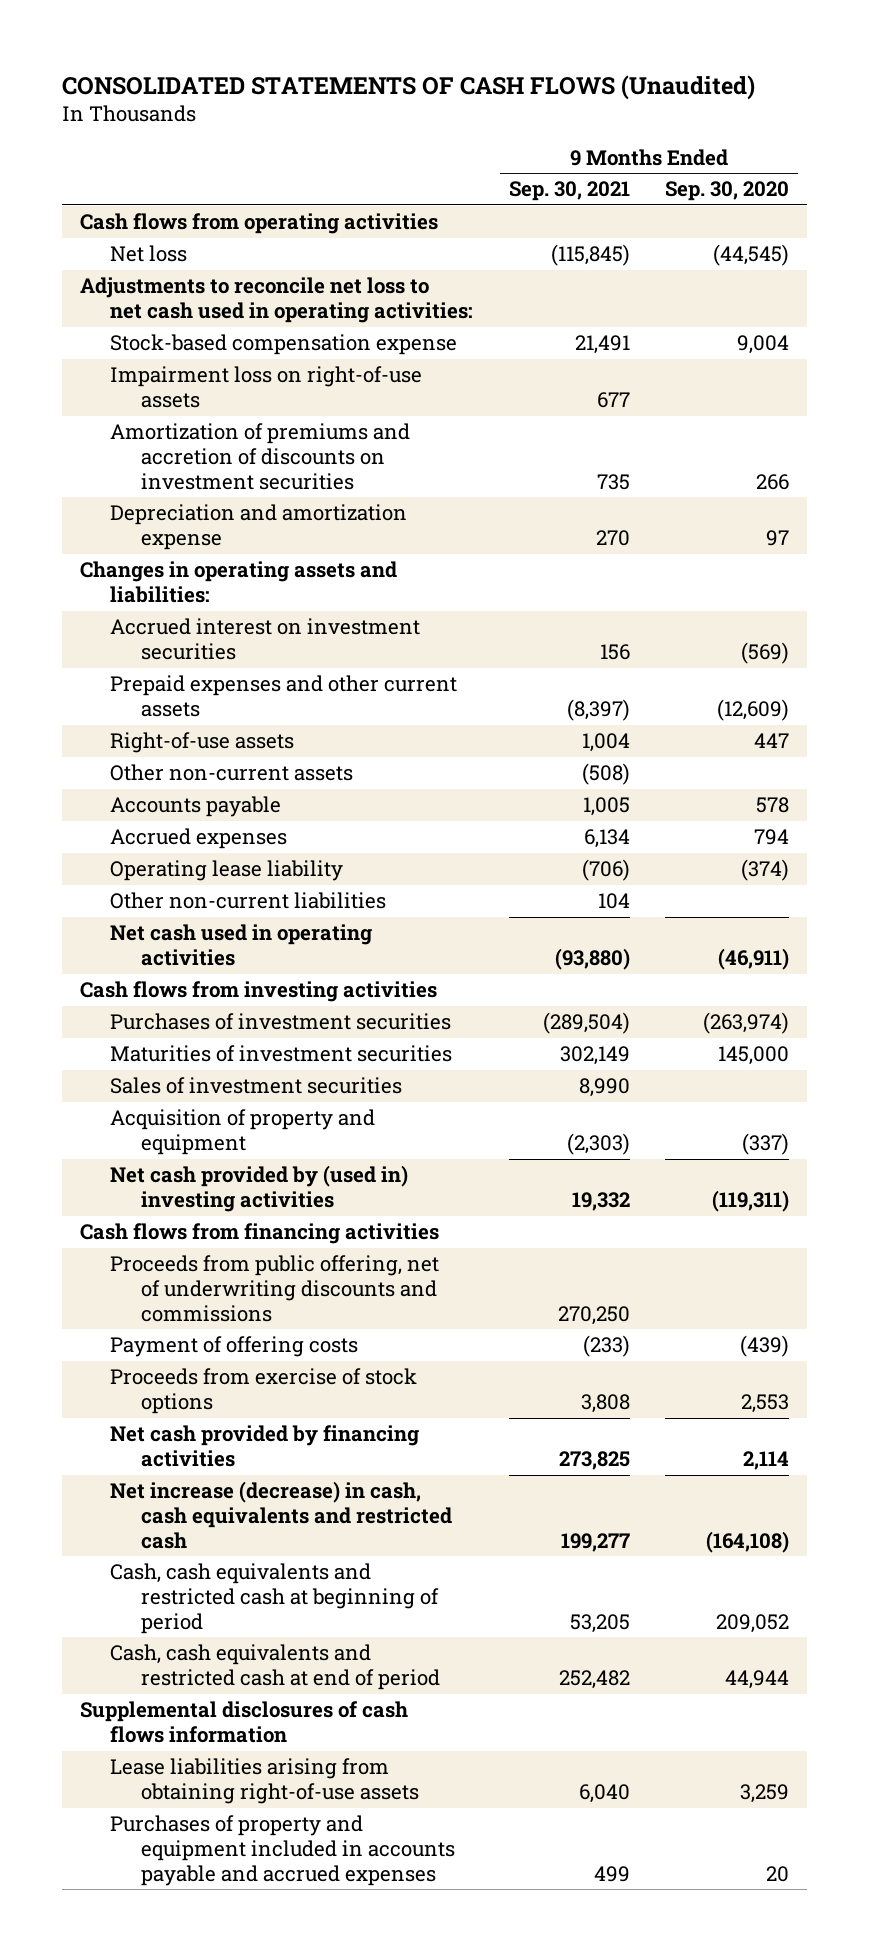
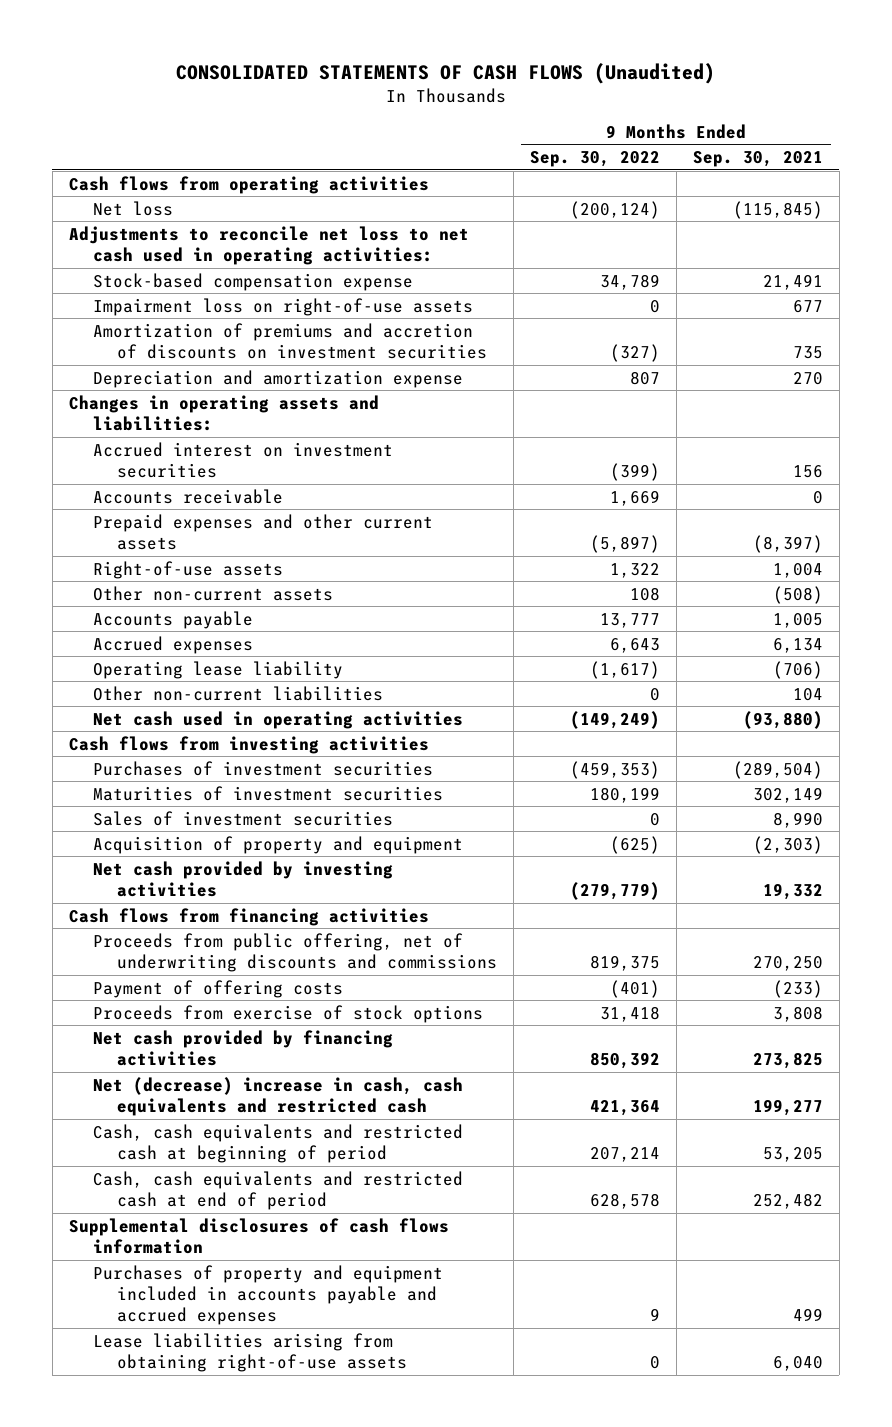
- | 9 Months Ended Sep. 30, 2021 | 9 Months Ended Sep. 30, 2020
+ | 9 Months Ended Sep. 30, 2022 | 9 Months Ended Sep. 30, 2021
+ Accounts receivable | 1,669 | 0
- Net cash provided by (used in) investing activities | 19,332 | (119,311)
+ Net cash provided by investing activities | (279,779) | 19,332
- Net increase (decrease) in cash, cash equivalents and restricted cash | 199,277 | (164,108)
+ Net (decrease) increase in cash, cash equivalents and restricted cash | 421,364 | 199,277
moved down: Lease liabilities arising from obtaining right-of-use assets | 0 | 6,040

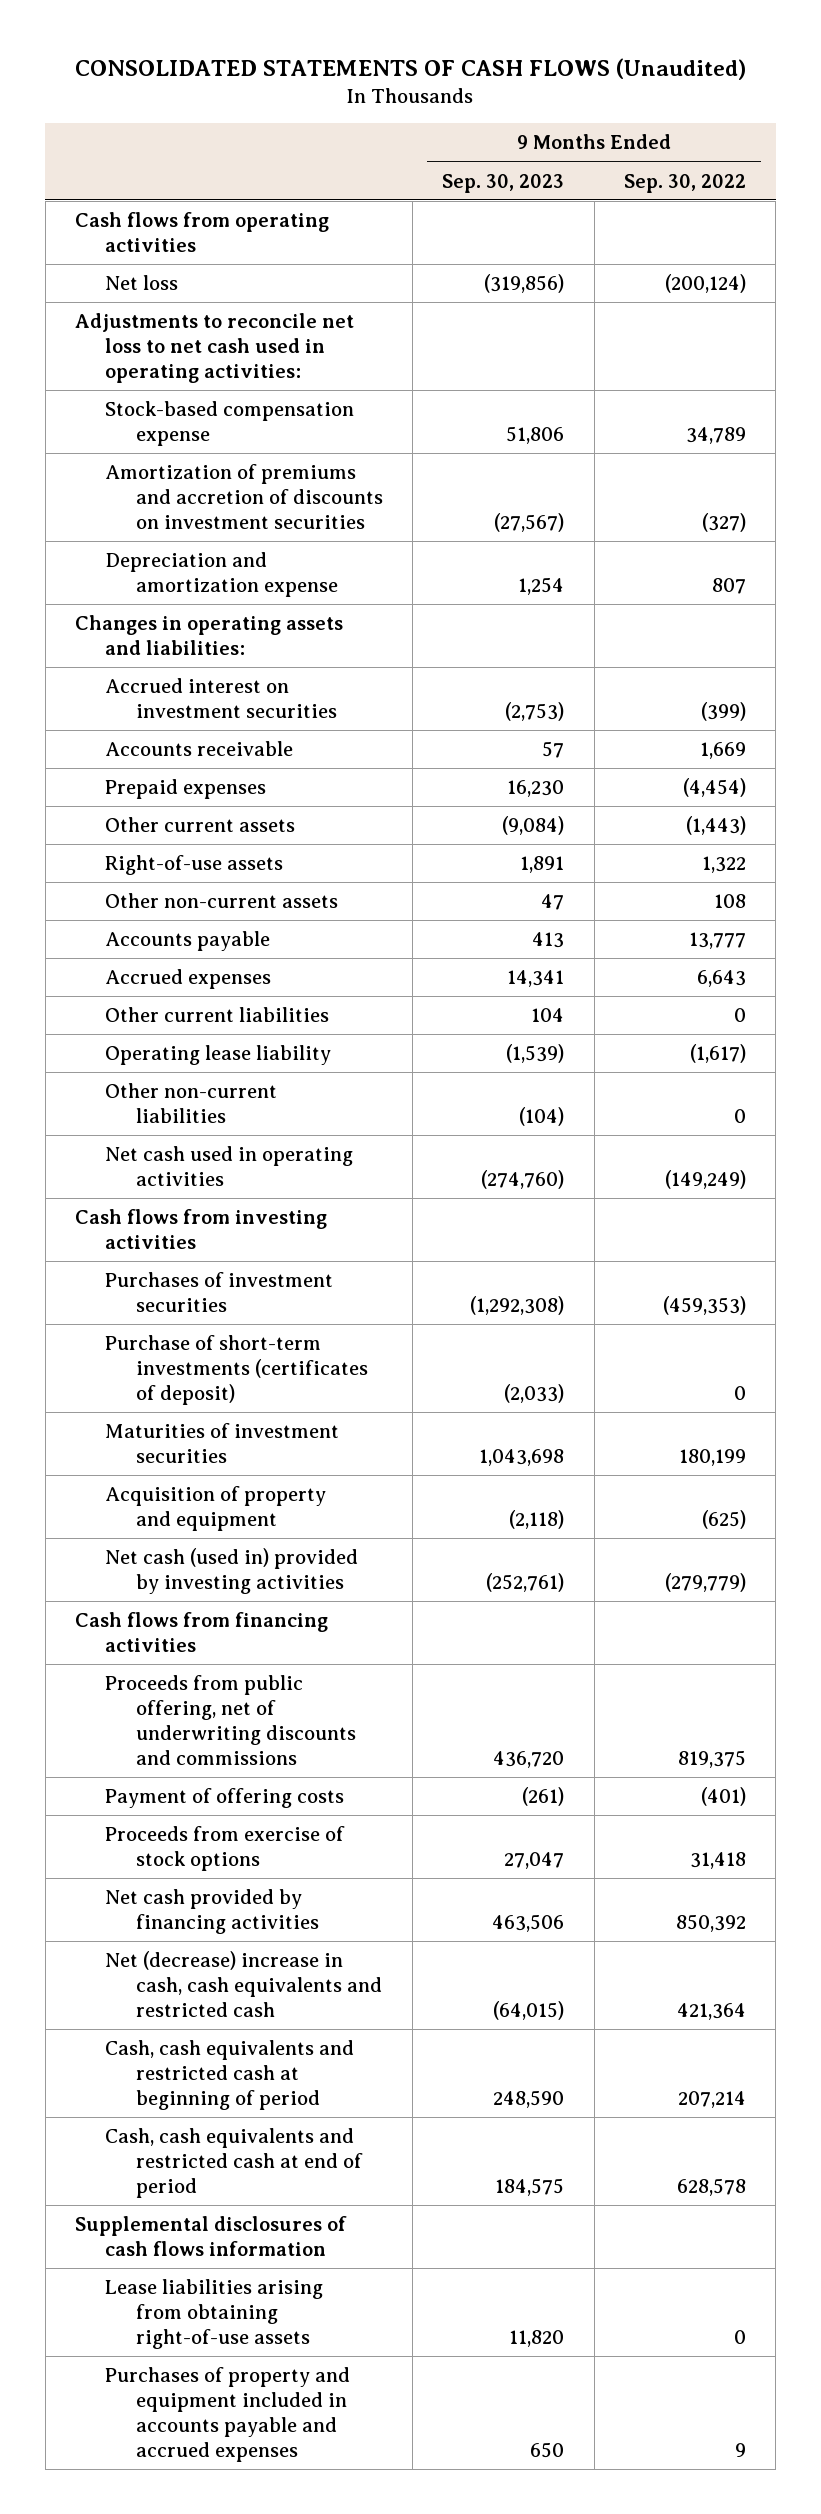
- | 9 Months Ended Sep. 30, 2022 | 9 Months Ended Sep. 30, 2021
+ | 9 Months Ended Sep. 30, 2023 | 9 Months Ended Sep. 30, 2022
- Impairment loss on right-of-use assets | 0 | 677
- Prepaid expenses and other current assets | (5,897) | (8,397)
+ Prepaid expenses | 16,230 | (4,454)
+ Other current assets | (9,084) | (1,443)
+ Other current liabilities | 104 | 0
+ Purchase of short-term investments (certificates of deposit) | (2,033) | 0
- Sales of investment securities | 0 | 8,990
- Net cash provided by investing activities | (279,779) | 19,332
+ Net cash (used in) provided by investing activities | (252,761) | (279,779)
moved down: Purchases of property and equipment included in accounts payable and accrued expenses | 650 | 9

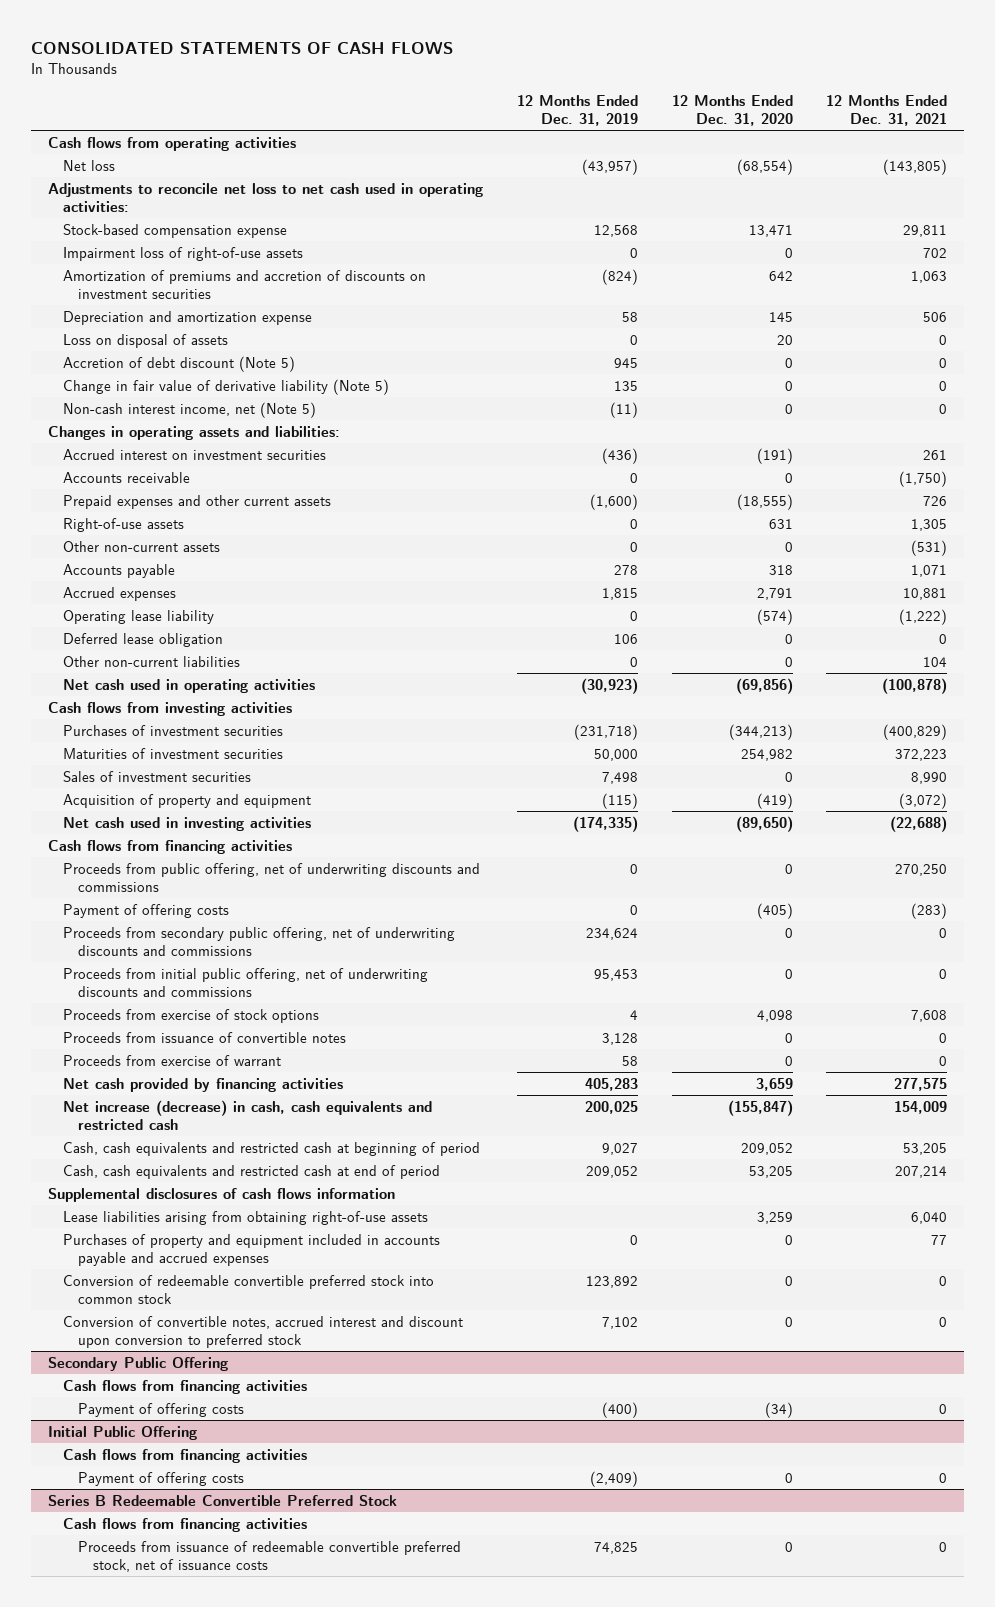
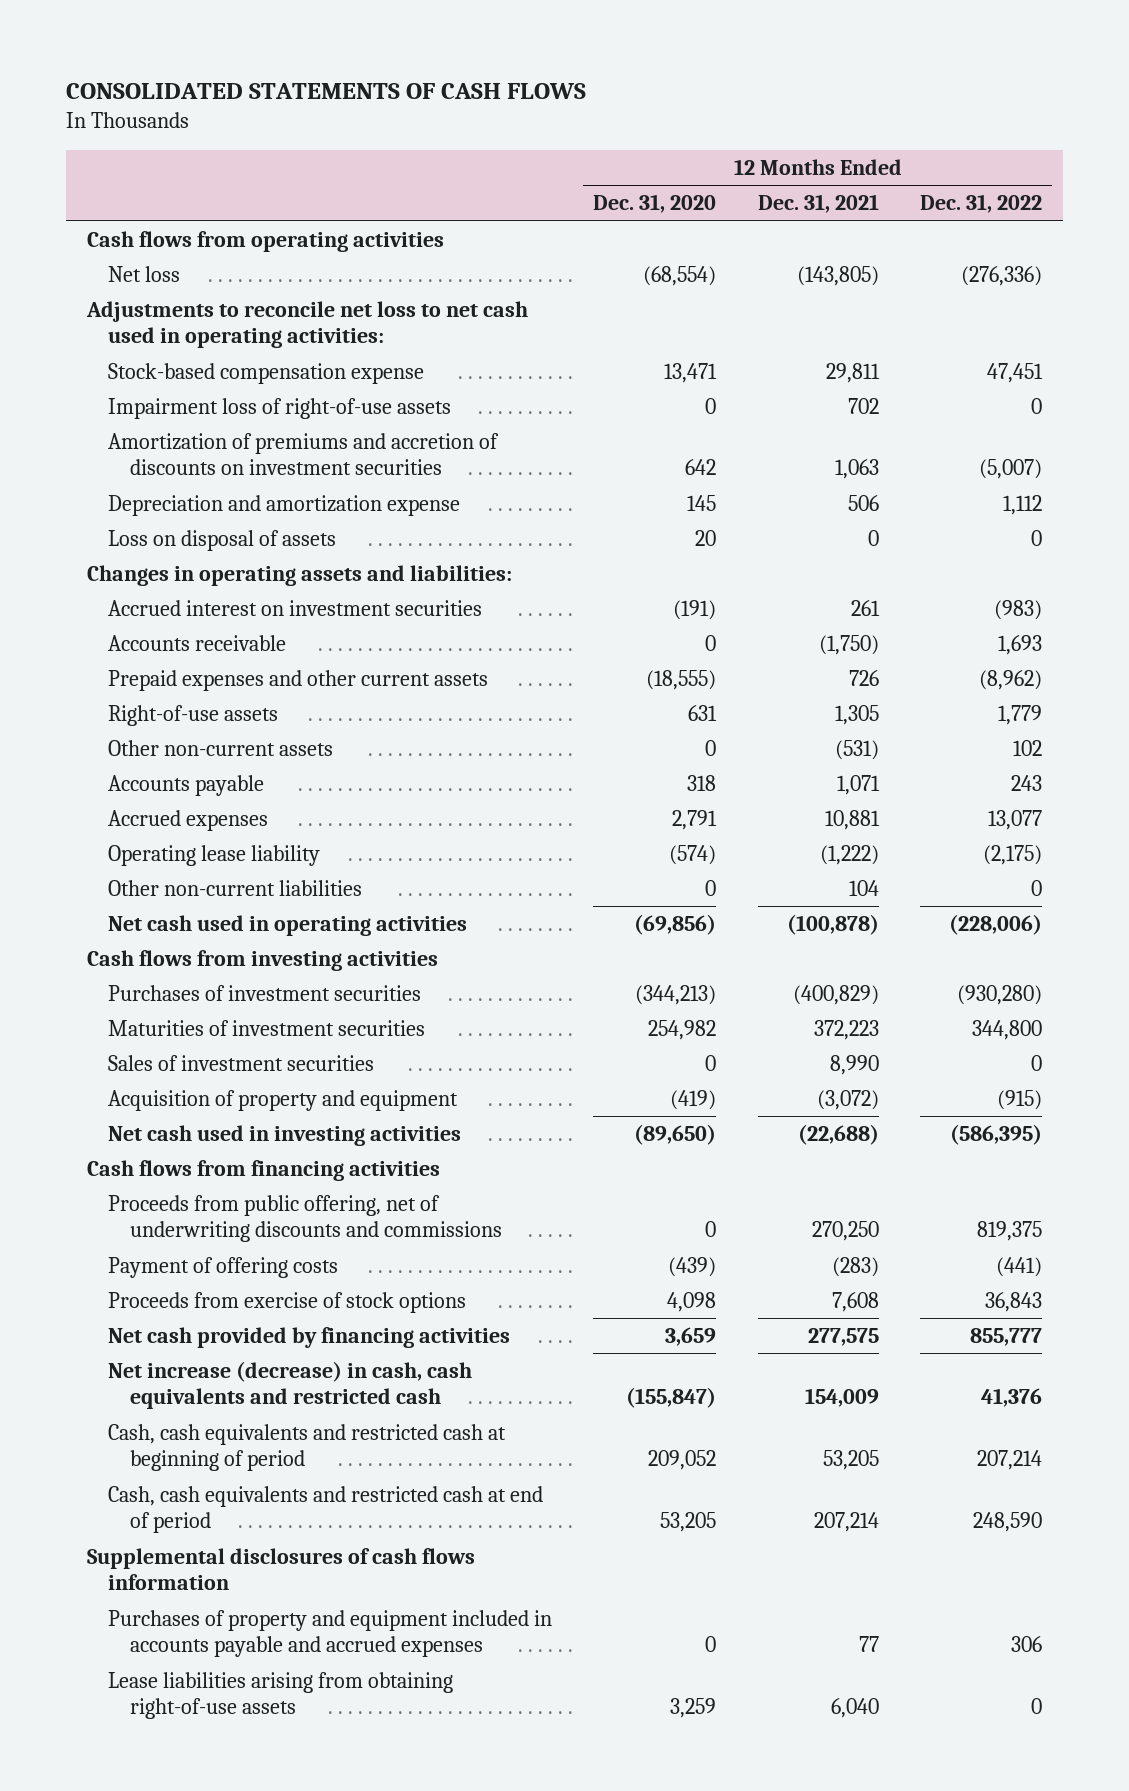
- | 12 Months Ended Dec. 31, 2019 | 12 Months Ended Dec. 31, 2020 | 12 Months Ended Dec. 31, 2021
+ | 12 Months Ended Dec. 31, 2020 | 12 Months Ended Dec. 31, 2021 | 12 Months Ended Dec. 31, 2022
- Accretion of debt discount (Note 5) | 945 | 0 | 0
- Change in fair value of derivative liability (Note 5) | 135 | 0 | 0
- Non-cash interest income, net (Note 5) | (11) | 0 | 0
- Deferred lease obligation | 106 | 0 | 0
- Payment of offering costs | 0 | (405) | (283)
- Proceeds from secondary public offering, net of underwriting discounts and commissions | 234,624 | 0 | 0
- Proceeds from initial public offering, net of underwriting discounts and commissions | 95,453 | 0 | 0
+ Payment of offering costs | (439) | (283) | (441)
- Proceeds from issuance of convertible notes | 3,128 | 0 | 0
- Proceeds from exercise of warrant | 58 | 0 | 0
- Conversion of redeemable convertible preferred stock into common stock | 123,892 | 0 | 0
- Conversion of convertible notes, accrued interest and discount upon conversion to preferred stock | 7,102 | 0 | 0
- Secondary Public Offering
- Cash flows from financing activities
- Payment of offering costs | (400) | (34) | 0
- Initial Public Offering
- Cash flows from financing activities
- Payment of offering costs | (2,409) | 0 | 0
- Series B Redeemable Convertible Preferred Stock
- Cash flows from financing activities
- Proceeds from issuance of redeemable convertible preferred stock, net of issuance costs | 74,825 | 0 | 0
moved down: Lease liabilities arising from obtaining right-of-use assets | 3,259 | 6,040 | 0

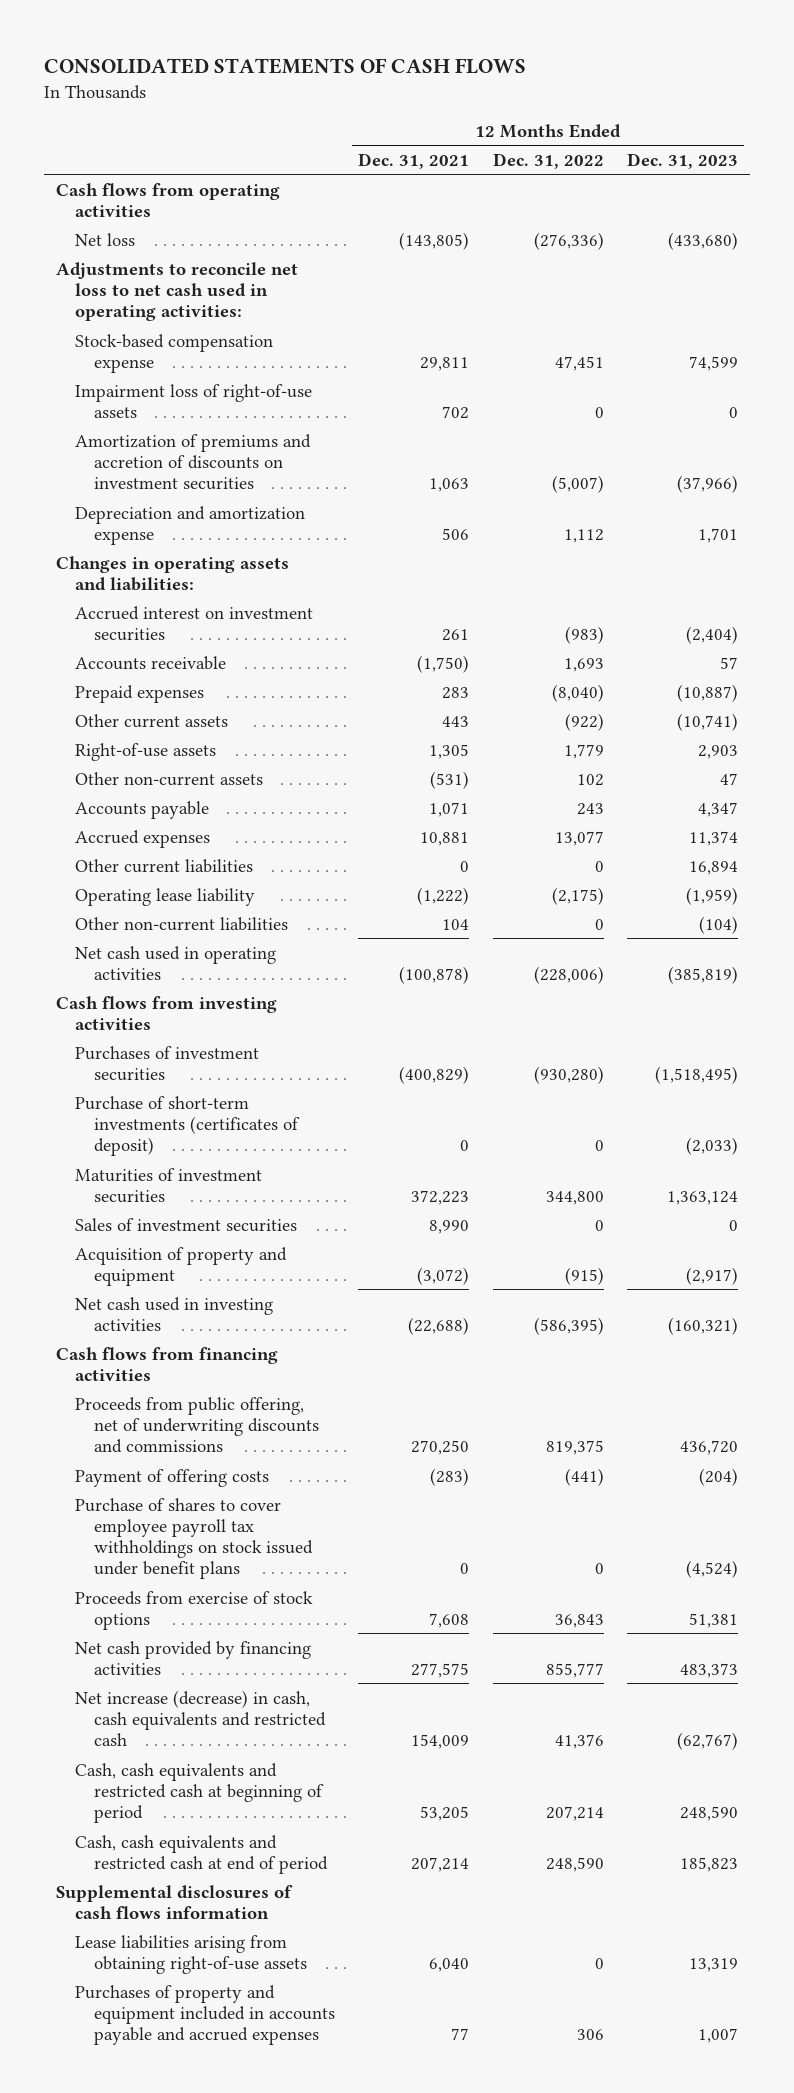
- | 12 Months Ended Dec. 31, 2020 | 12 Months Ended Dec. 31, 2021 | 12 Months Ended Dec. 31, 2022
+ | 12 Months Ended Dec. 31, 2021 | 12 Months Ended Dec. 31, 2022 | 12 Months Ended Dec. 31, 2023
- Loss on disposal of assets | 20 | 0 | 0
- Prepaid expenses and other current assets | (18,555) | 726 | (8,962)
+ Prepaid expenses | 283 | (8,040) | (10,887)
+ Other current assets | 443 | (922) | (10,741)
+ Other current liabilities | 0 | 0 | 16,894
+ Purchase of short-term investments (certificates of deposit) | 0 | 0 | (2,033)
+ Purchase of shares to cover employee payroll tax withholdings on stock issued under benefit plans | 0 | 0 | (4,524)
moved down: Purchases of property and equipment included in accounts payable and accrued expenses | 77 | 306 | 1,007

